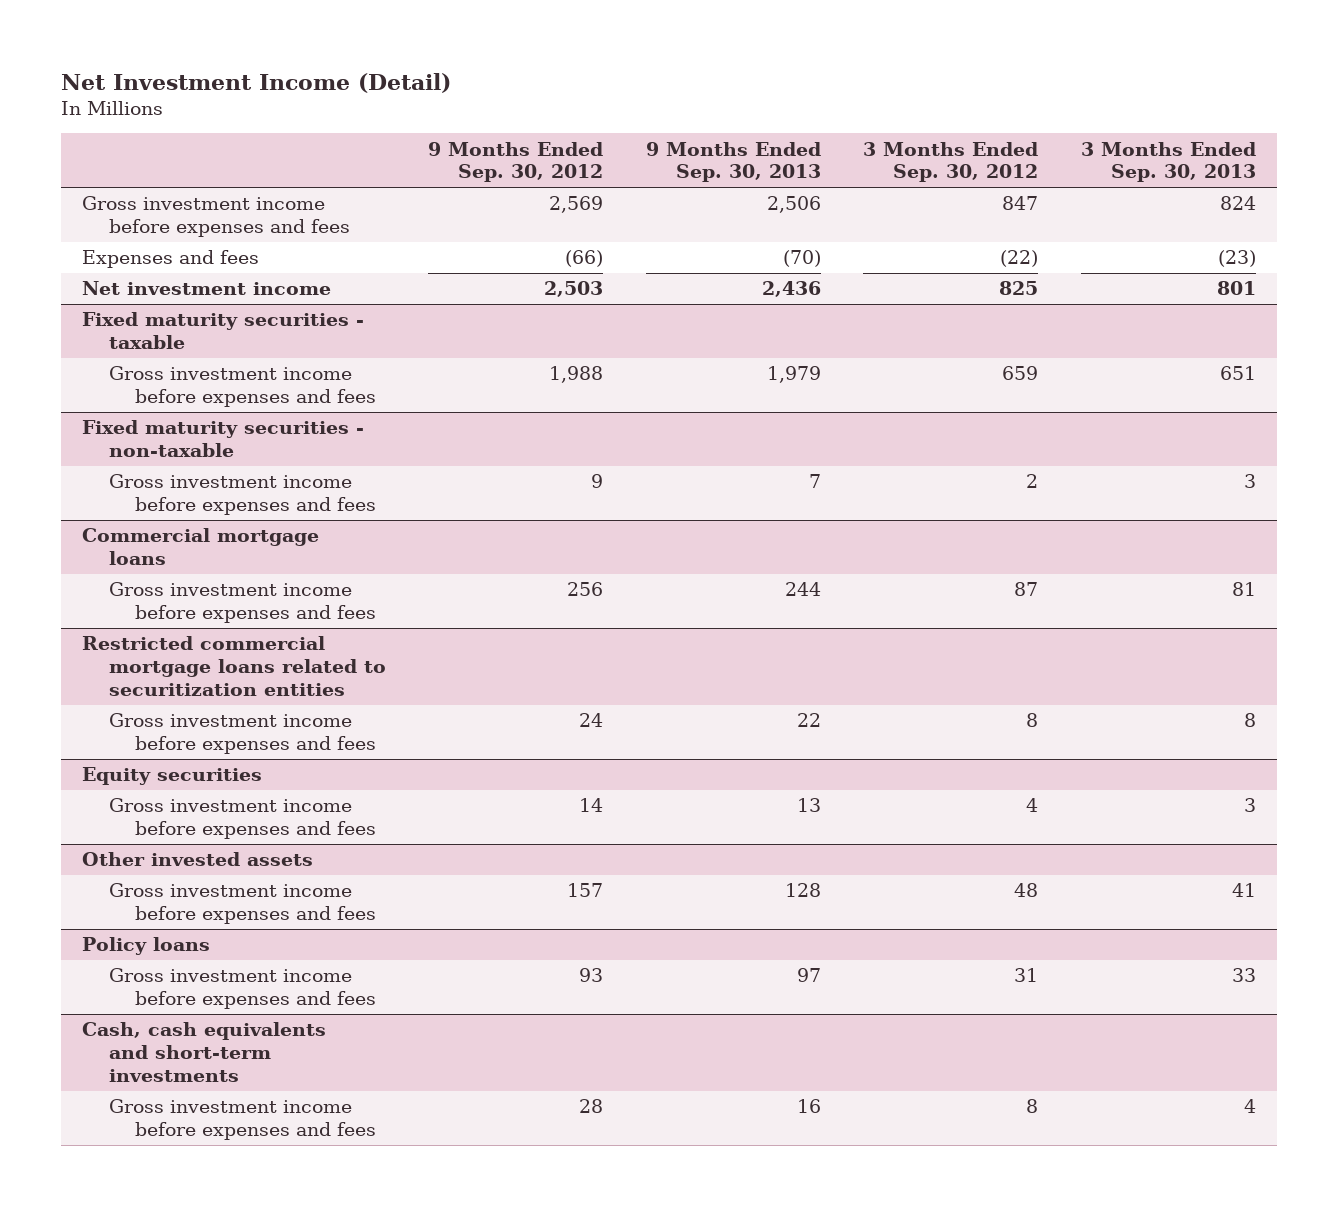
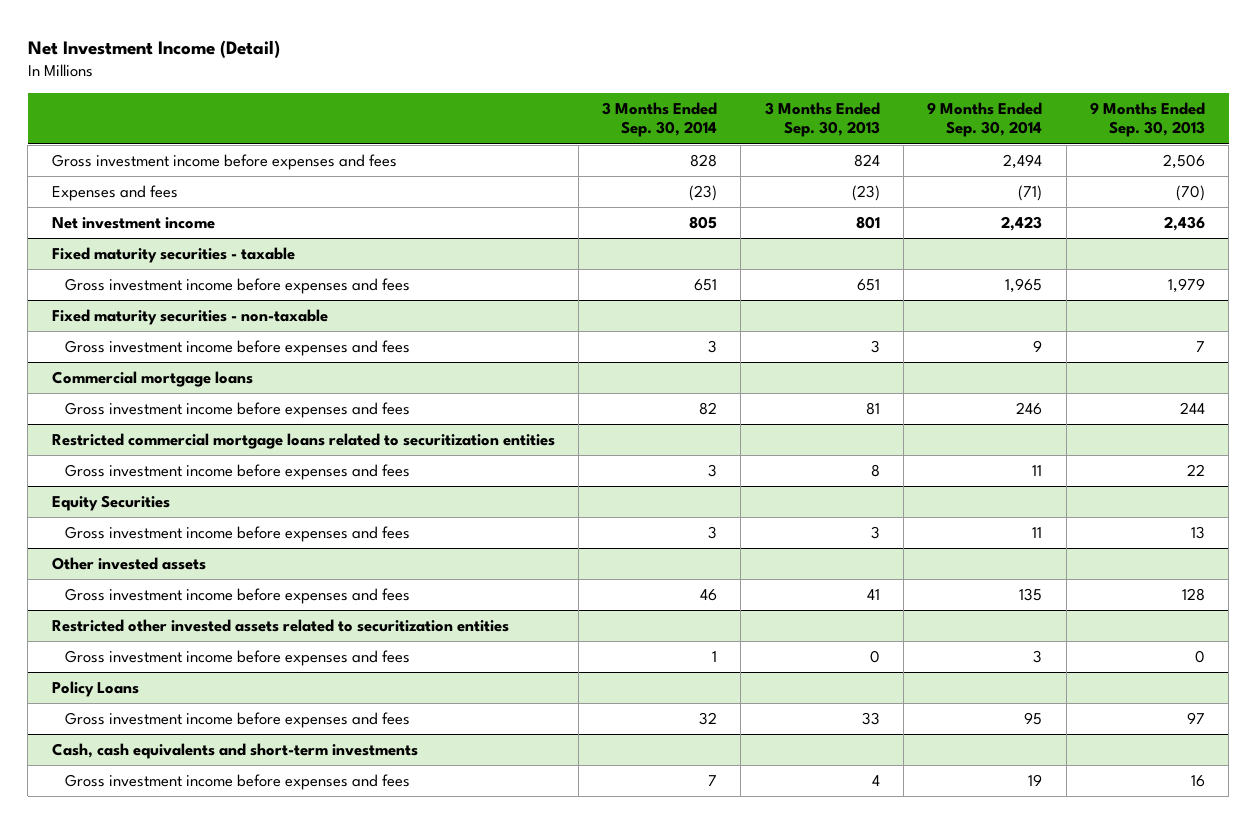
- | 9 Months Ended Sep. 30, 2012 | 9 Months Ended Sep. 30, 2013 | 3 Months Ended Sep. 30, 2012 | 3 Months Ended Sep. 30, 2013
+ | 3 Months Ended Sep. 30, 2014 | 3 Months Ended Sep. 30, 2013 | 9 Months Ended Sep. 30, 2014 | 9 Months Ended Sep. 30, 2013
- Equity securities
+ Equity Securities
- Policy loans
+ Restricted other invested assets related to securitization entities
+ Gross investment income before expenses and fees | 1 | 0 | 3 | 0
+ Policy Loans

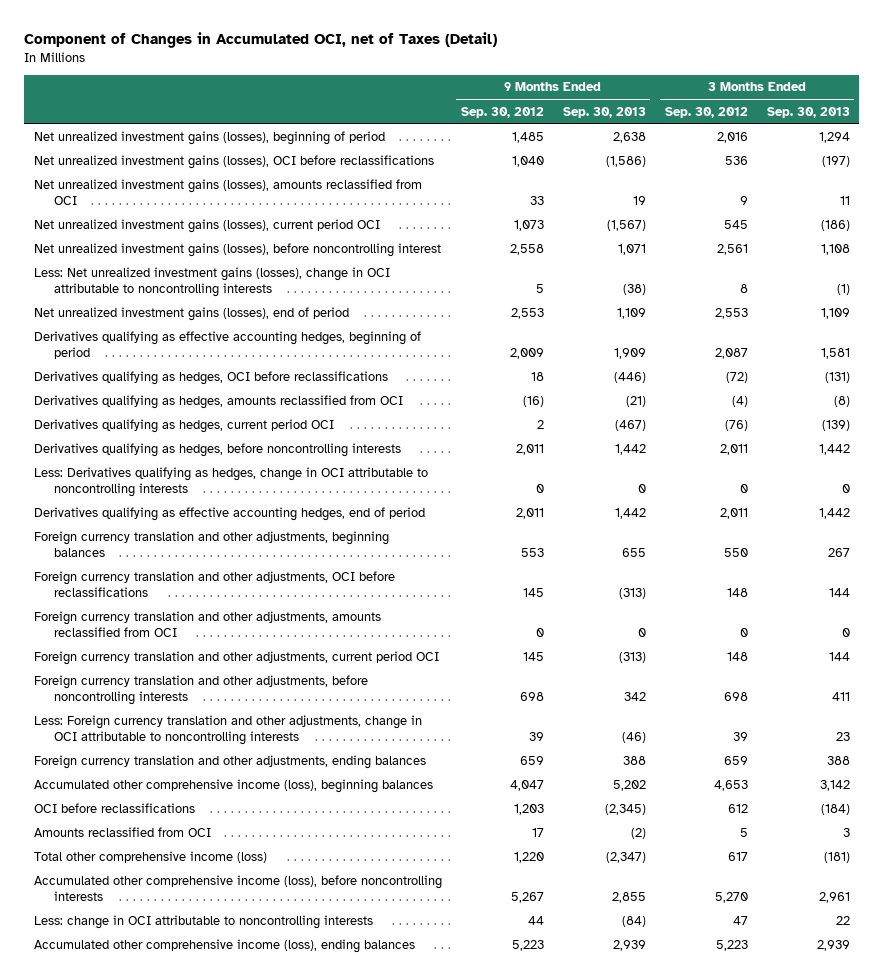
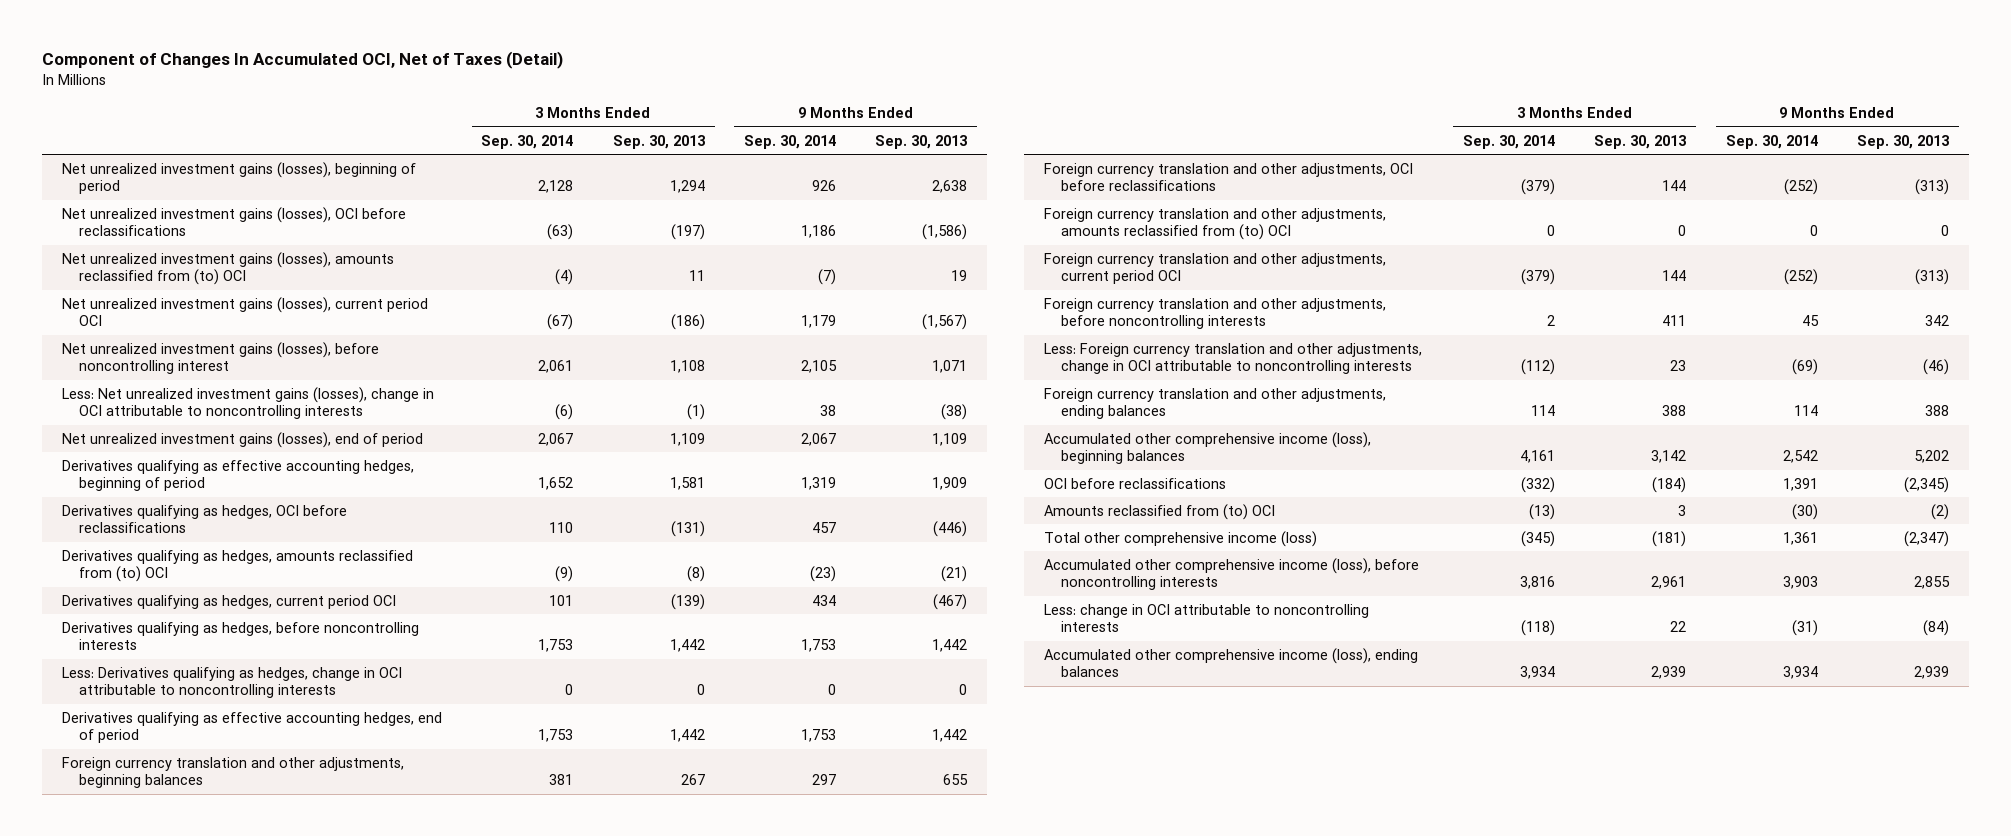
- Component of Changes in Accumulated OCI, net of Taxes (Detail)
+ Component of Changes In Accumulated OCI, Net of Taxes (Detail)
- | 9 Months Ended Sep. 30, 2012 | 9 Months Ended Sep. 30, 2013 | 3 Months Ended Sep. 30, 2012 | 3 Months Ended Sep. 30, 2013
+ | 3 Months Ended Sep. 30, 2014 | 3 Months Ended Sep. 30, 2013 | 9 Months Ended Sep. 30, 2014 | 9 Months Ended Sep. 30, 2013
- Net unrealized investment gains (losses), amounts reclassified from OCI | 33 | 19 | 9 | 11
+ Net unrealized investment gains (losses), amounts reclassified from (to) OCI | (4) | 11 | (7) | 19
- Derivatives qualifying as hedges, amounts reclassified from OCI | (16) | (21) | (4) | (8)
+ Derivatives qualifying as hedges, amounts reclassified from (to) OCI | (9) | (8) | (23) | (21)
- Foreign currency translation and other adjustments, amounts reclassified from OCI | 0 | 0 | 0 | 0
+ Foreign currency translation and other adjustments, amounts reclassified from (to) OCI | 0 | 0 | 0 | 0
- Amounts reclassified from OCI | 17 | (2) | 5 | 3
+ Amounts reclassified from (to) OCI | (13) | 3 | (30) | (2)

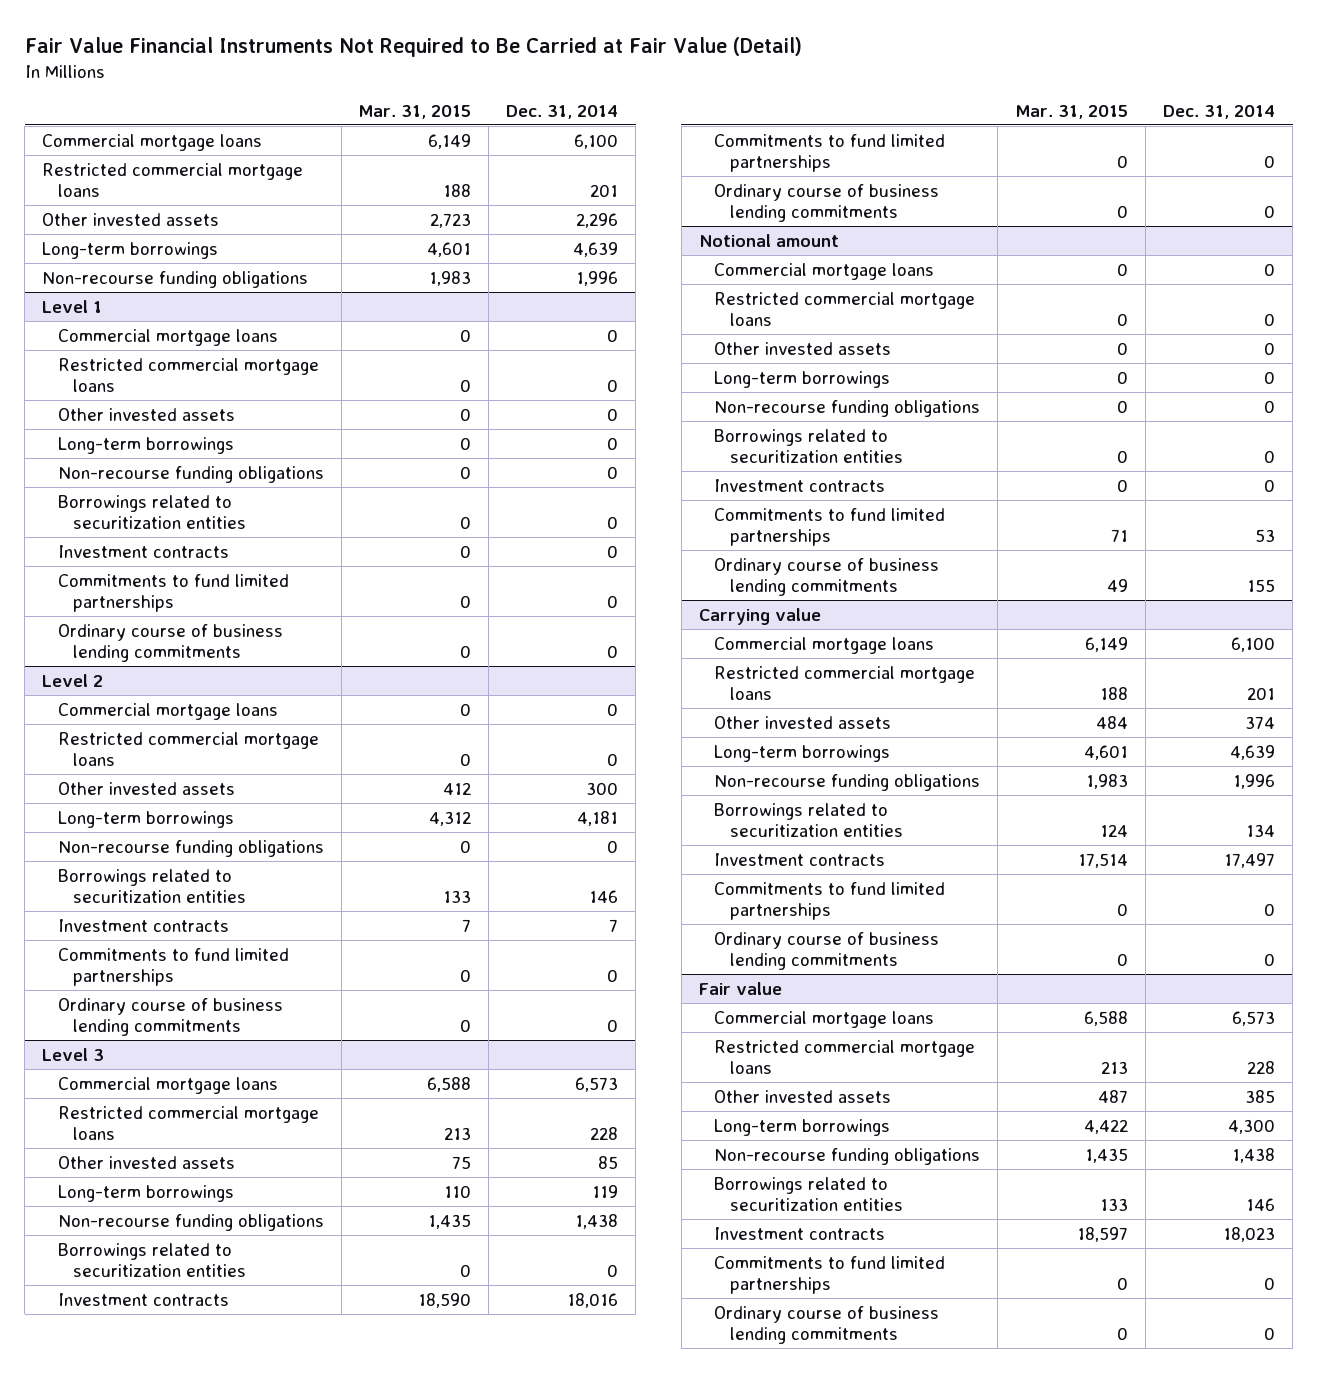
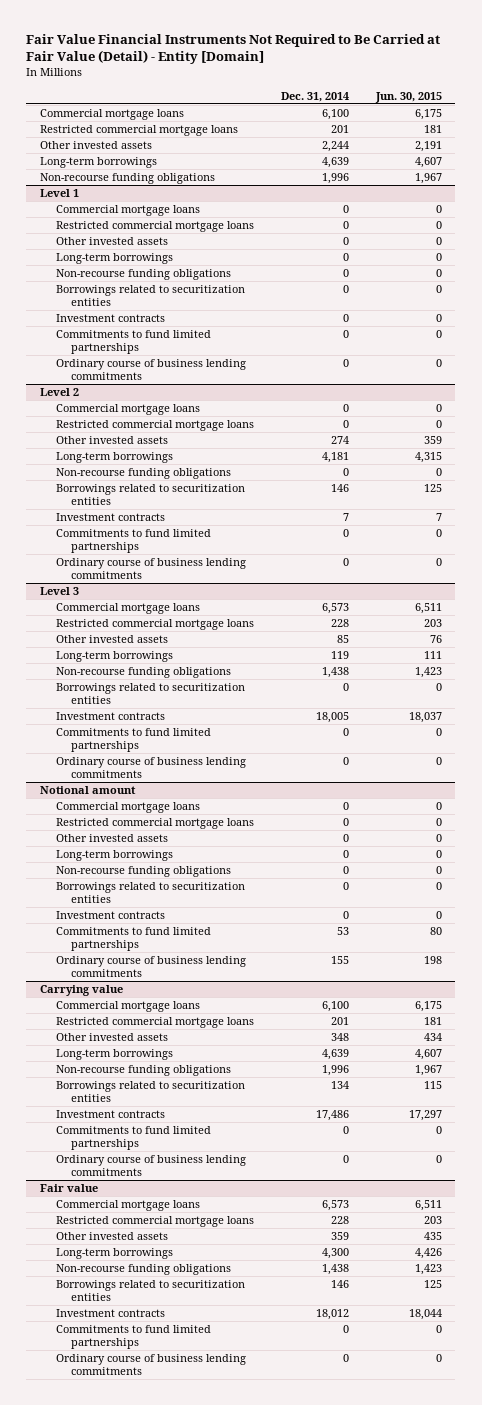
- Fair Value Financial Instruments Not Required to Be Carried at Fair Value (Detail)
+ Fair Value Financial Instruments Not Required to Be Carried at Fair Value (Detail) - Entity [Domain]
- | Mar. 31, 2015 | Dec. 31, 2014
+ | Dec. 31, 2014 | Jun. 30, 2015
- Other invested assets | 2,723 | 2,296
+ Other invested assets | 2,244 | 2,191
@ Level 2
- Other invested assets | 412 | 300
+ Other invested assets | 274 | 359
@ Level 3
- Investment contracts | 18,590 | 18,016
+ Investment contracts | 18,005 | 18,037
@ Carrying value
- Other invested assets | 484 | 374
+ Other invested assets | 348 | 434
- Investment contracts | 17,514 | 17,497
+ Investment contracts | 17,486 | 17,297
@ Fair value
- Other invested assets | 487 | 385
+ Other invested assets | 359 | 435
- Investment contracts | 18,597 | 18,023
+ Investment contracts | 18,012 | 18,044

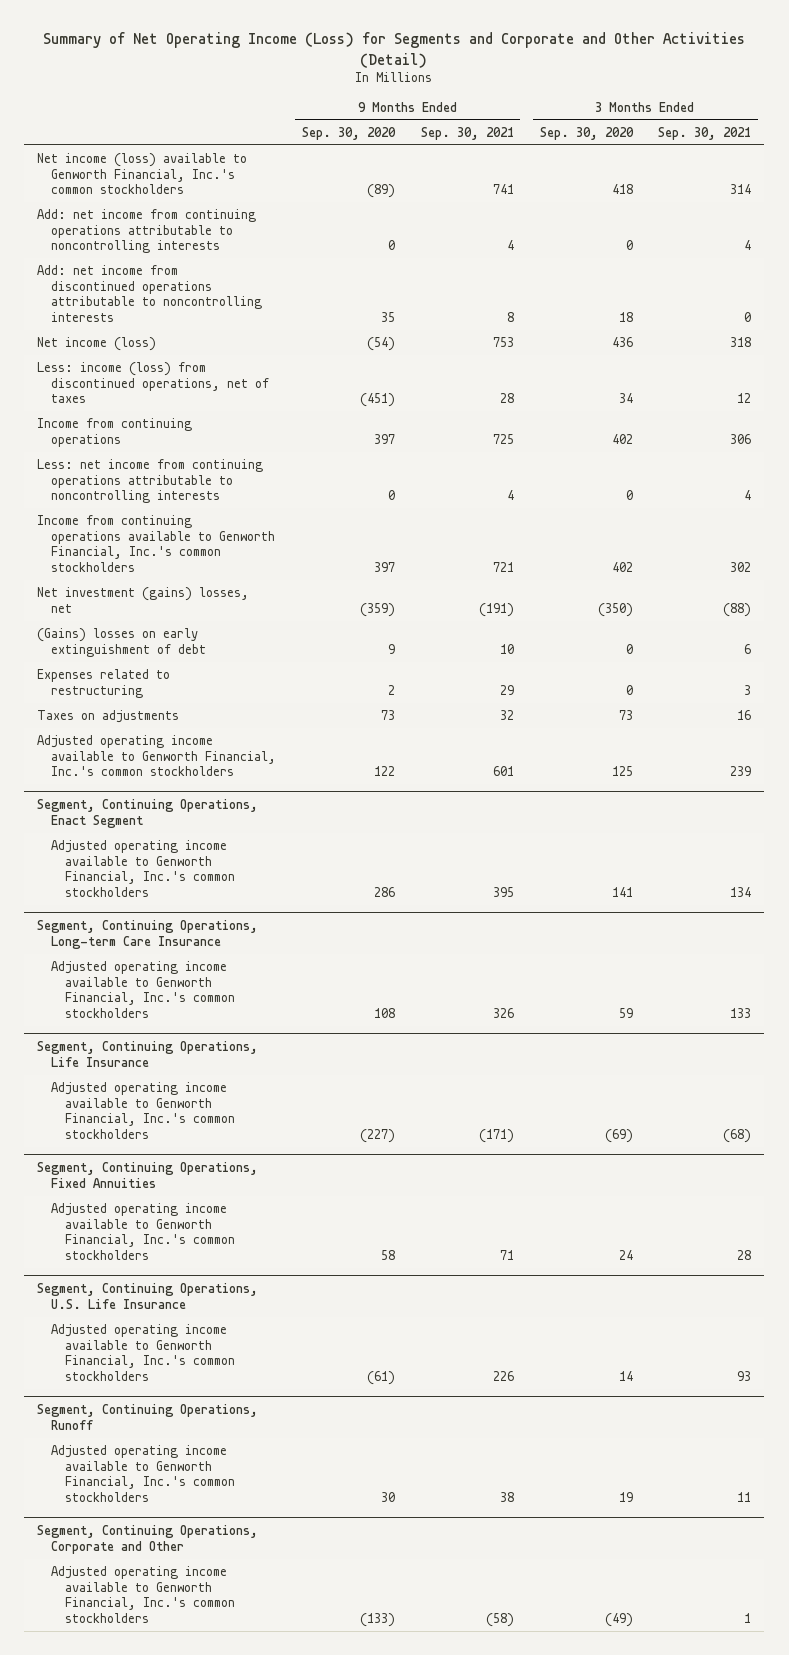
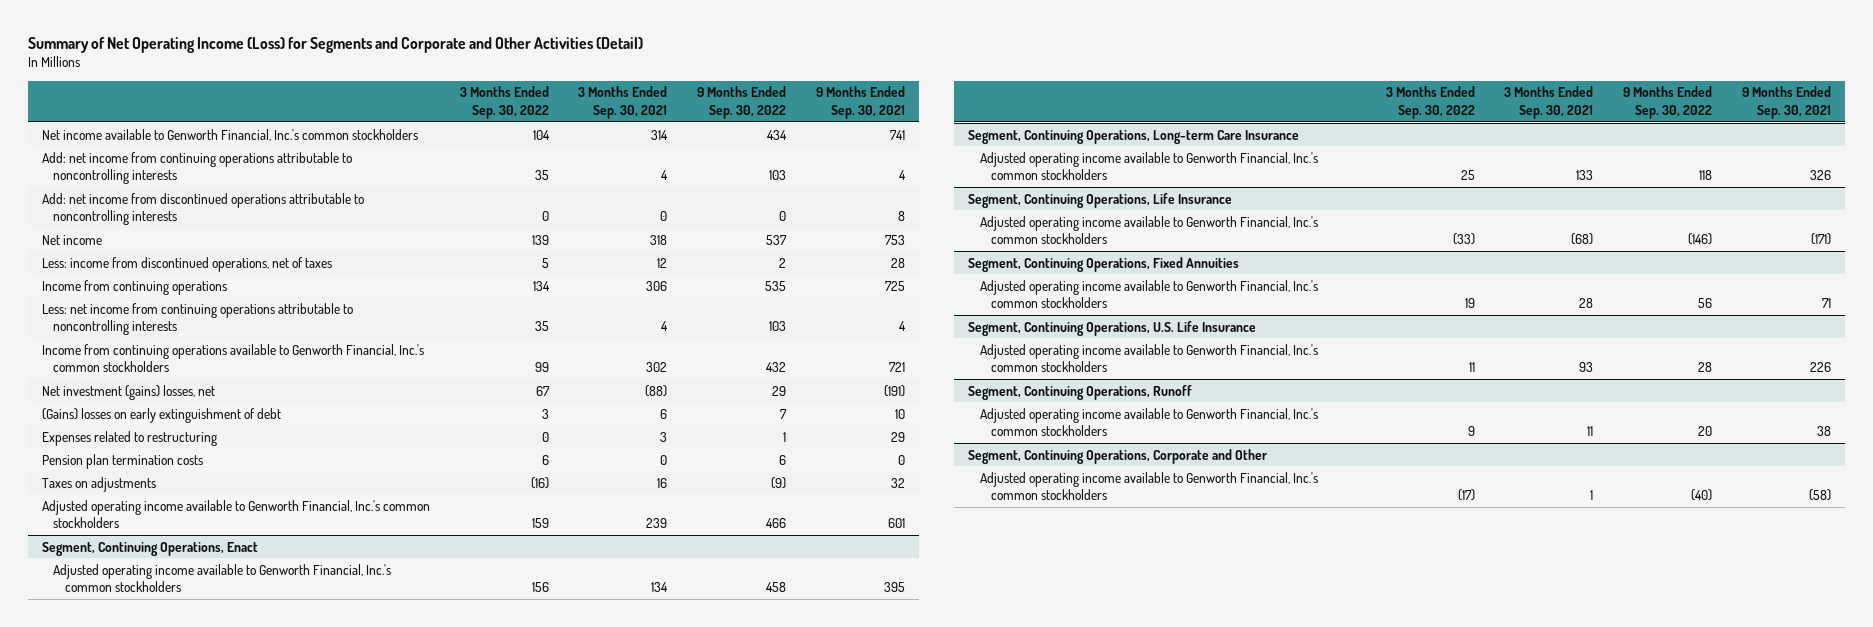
- | 9 Months Ended Sep. 30, 2020 | 9 Months Ended Sep. 30, 2021 | 3 Months Ended Sep. 30, 2020 | 3 Months Ended Sep. 30, 2021
+ | 3 Months Ended Sep. 30, 2022 | 3 Months Ended Sep. 30, 2021 | 9 Months Ended Sep. 30, 2022 | 9 Months Ended Sep. 30, 2021
- Net income (loss) available to Genworth Financial, Inc.'s common stockholders | (89) | 741 | 418 | 314
+ Net income available to Genworth Financial, Inc.'s common stockholders | 104 | 314 | 434 | 741
- Net income (loss) | (54) | 753 | 436 | 318
- Less: income (loss) from discontinued operations, net of taxes | (451) | 28 | 34 | 12
+ Net income | 139 | 318 | 537 | 753
+ Less: income from discontinued operations, net of taxes | 5 | 12 | 2 | 28
+ Pension plan termination costs | 6 | 0 | 6 | 0
- Segment, Continuing Operations, Enact Segment
+ Segment, Continuing Operations, Enact

